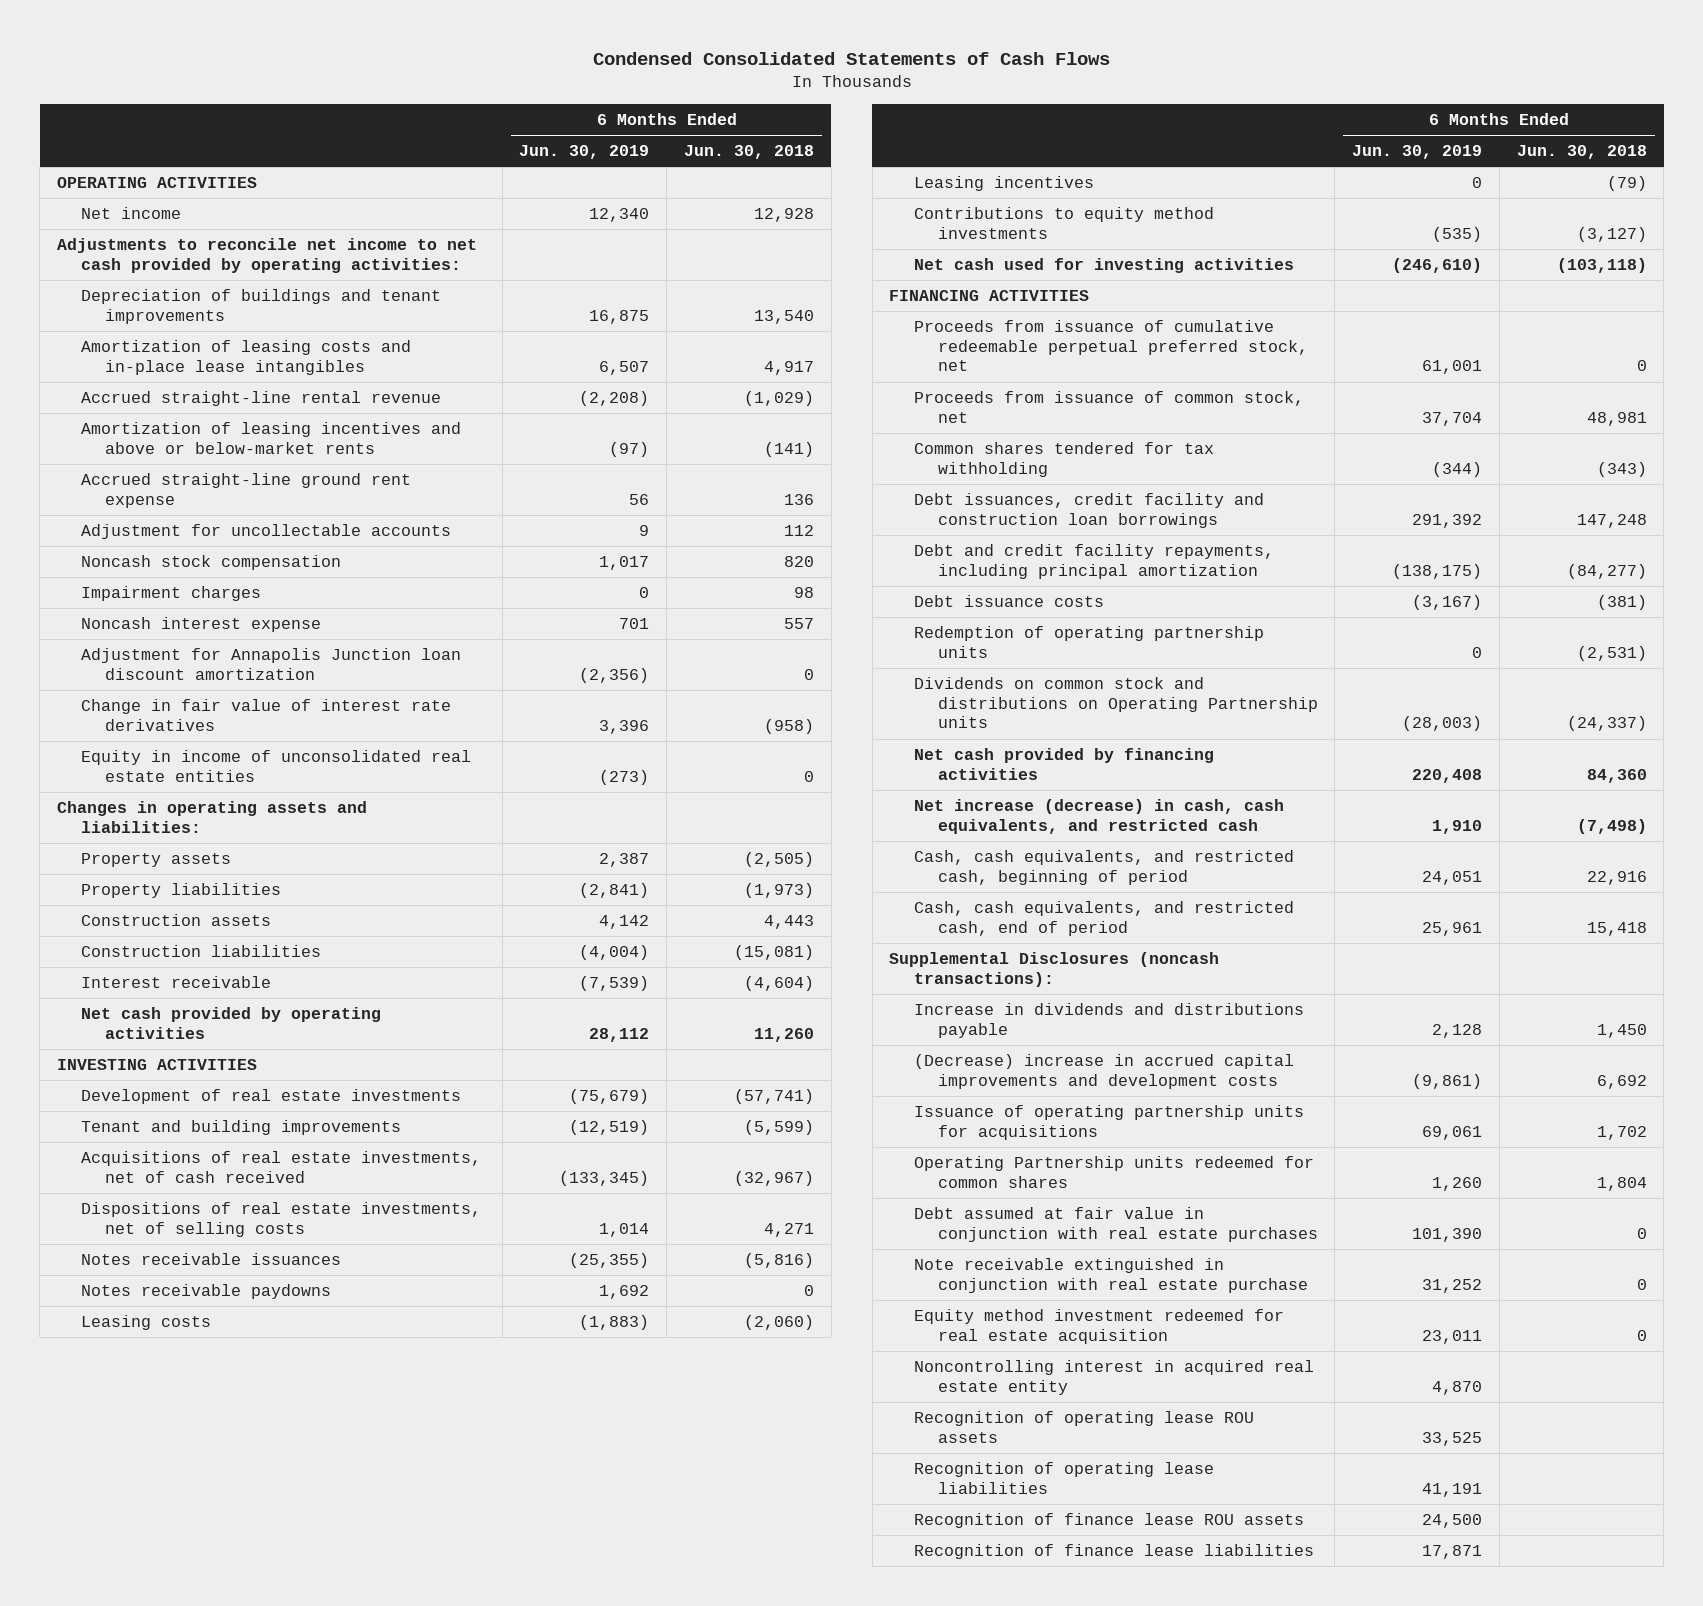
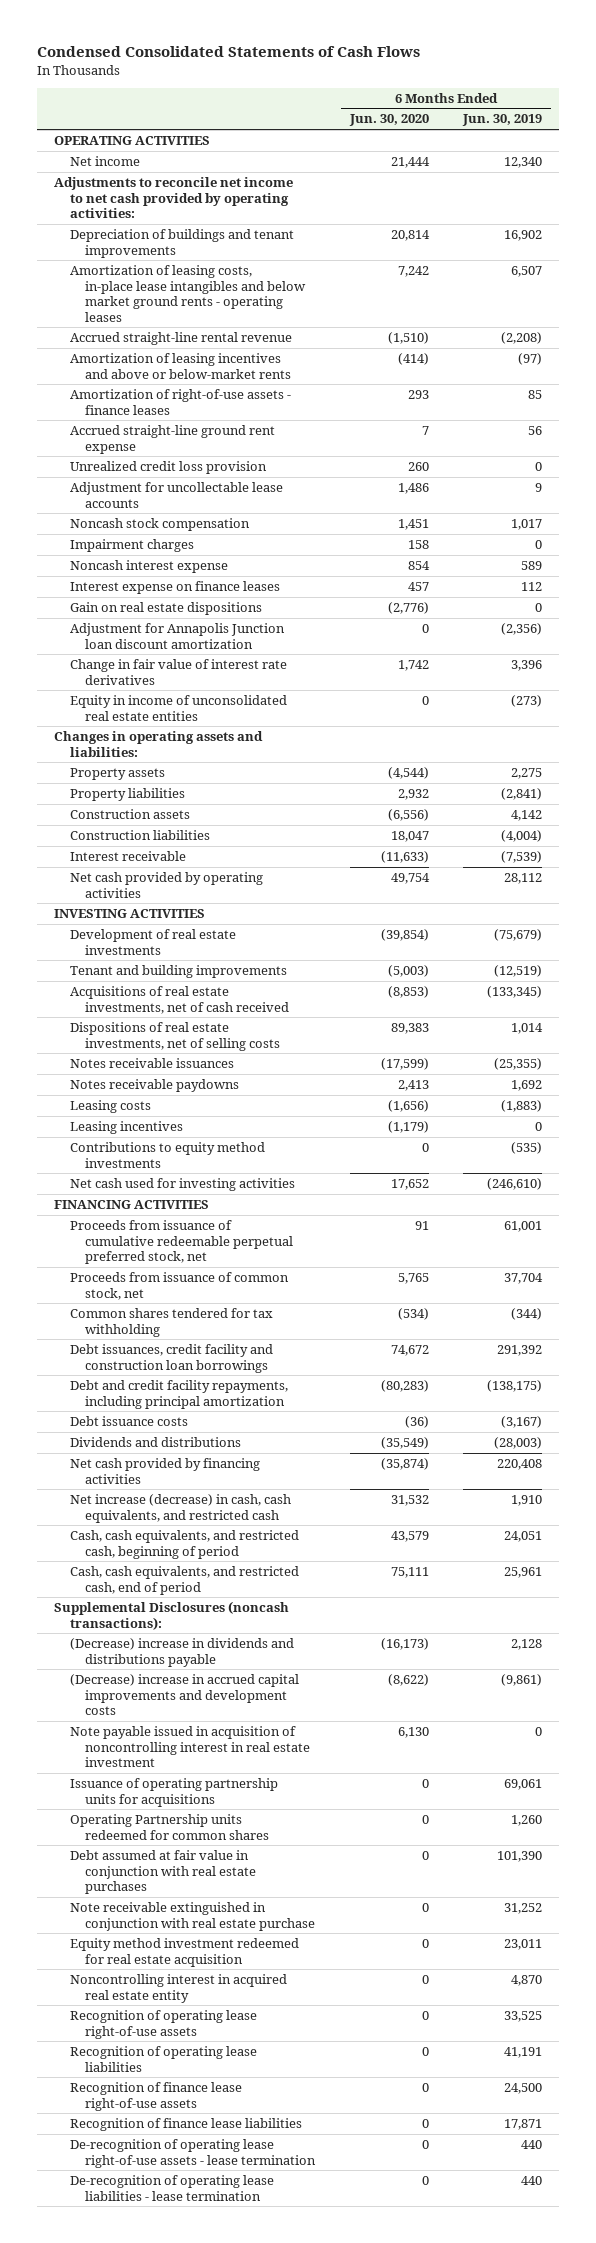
- | 6 Months Ended Jun. 30, 2019 | 6 Months Ended Jun. 30, 2018
+ | 6 Months Ended Jun. 30, 2020 | 6 Months Ended Jun. 30, 2019
- Depreciation of buildings and tenant improvements | 16,875 | 13,540
- Amortization of leasing costs and in-place lease intangibles | 6,507 | 4,917
+ Depreciation of buildings and tenant improvements | 20,814 | 16,902
+ Amortization of leasing costs, in-place lease intangibles and below market ground rents - operating leases | 7,242 | 6,507
+ Amortization of right-of-use assets - finance leases | 293 | 85
- Adjustment for uncollectable accounts | 9 | 112
+ Unrealized credit loss provision | 260 | 0
+ Adjustment for uncollectable lease accounts | 1,486 | 9
- Noncash interest expense | 701 | 557
+ Noncash interest expense | 854 | 589
+ Interest expense on finance leases | 457 | 112
+ Gain on real estate dispositions | (2,776) | 0
- Property assets | 2,387 | (2,505)
+ Property assets | (4,544) | 2,275
- Redemption of operating partnership units | 0 | (2,531)
- Dividends on common stock and distributions on Operating Partnership units | (28,003) | (24,337)
+ Dividends and distributions | (35,549) | (28,003)
- Increase in dividends and distributions payable | 2,128 | 1,450
+ (Decrease) increase in dividends and distributions payable | (16,173) | 2,128
+ Note payable issued in acquisition of noncontrolling interest in real estate investment | 6,130 | 0
- Recognition of operating lease ROU assets | 33,525 |
+ Recognition of operating lease right-of-use assets | 0 | 33,525
- Recognition of finance lease ROU assets | 24,500 |
+ Recognition of finance lease right-of-use assets | 0 | 24,500
+ De-recognition of operating lease right-of-use assets - lease termination | 0 | 440
+ De-recognition of operating lease liabilities - lease termination | 0 | 440

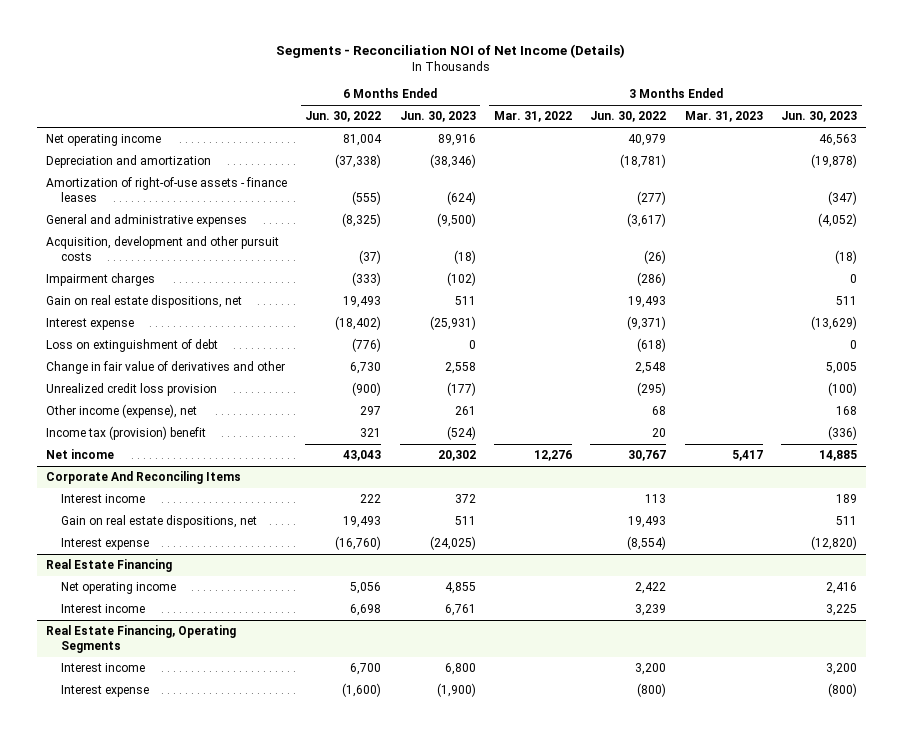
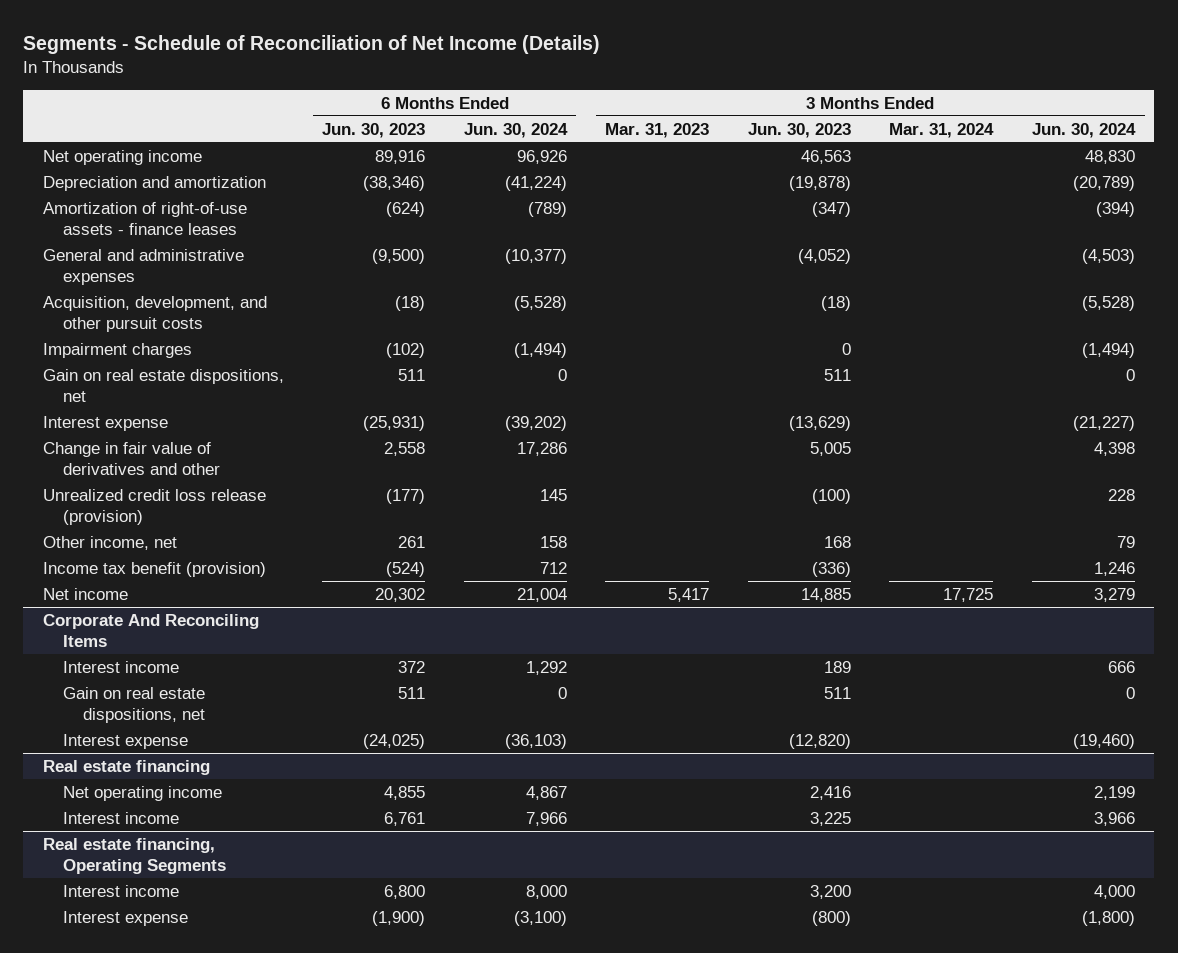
- Segments - Reconciliation NOI of Net Income (Details)
+ Segments - Schedule of Reconciliation of Net Income (Details)
- | 6 Months Ended Jun. 30, 2022 | 6 Months Ended Jun. 30, 2023 | 3 Months Ended Mar. 31, 2022 | 3 Months Ended Jun. 30, 2022 | 3 Months Ended Mar. 31, 2023 | 3 Months Ended Jun. 30, 2023
+ | 6 Months Ended Jun. 30, 2023 | 6 Months Ended Jun. 30, 2024 | 3 Months Ended Mar. 31, 2023 | 3 Months Ended Jun. 30, 2023 | 3 Months Ended Mar. 31, 2024 | 3 Months Ended Jun. 30, 2024
- Acquisition, development and other pursuit costs | (37) | (18) | | (26) | | (18)
+ Acquisition, development, and other pursuit costs | (18) | (5,528) | | (18) | | (5,528)
- Loss on extinguishment of debt | (776) | 0 | | (618) | | 0
- Unrealized credit loss provision | (900) | (177) | | (295) | | (100)
- Other income (expense), net | 297 | 261 | | 68 | | 168
- Income tax (provision) benefit | 321 | (524) | | 20 | | (336)
+ Unrealized credit loss release (provision) | (177) | 145 | | (100) | | 228
+ Other income, net | 261 | 158 | | 168 | | 79
+ Income tax benefit (provision) | (524) | 712 | | (336) | | 1,246
- Real Estate Financing
+ Real estate financing
- Real Estate Financing, Operating Segments
+ Real estate financing, Operating Segments

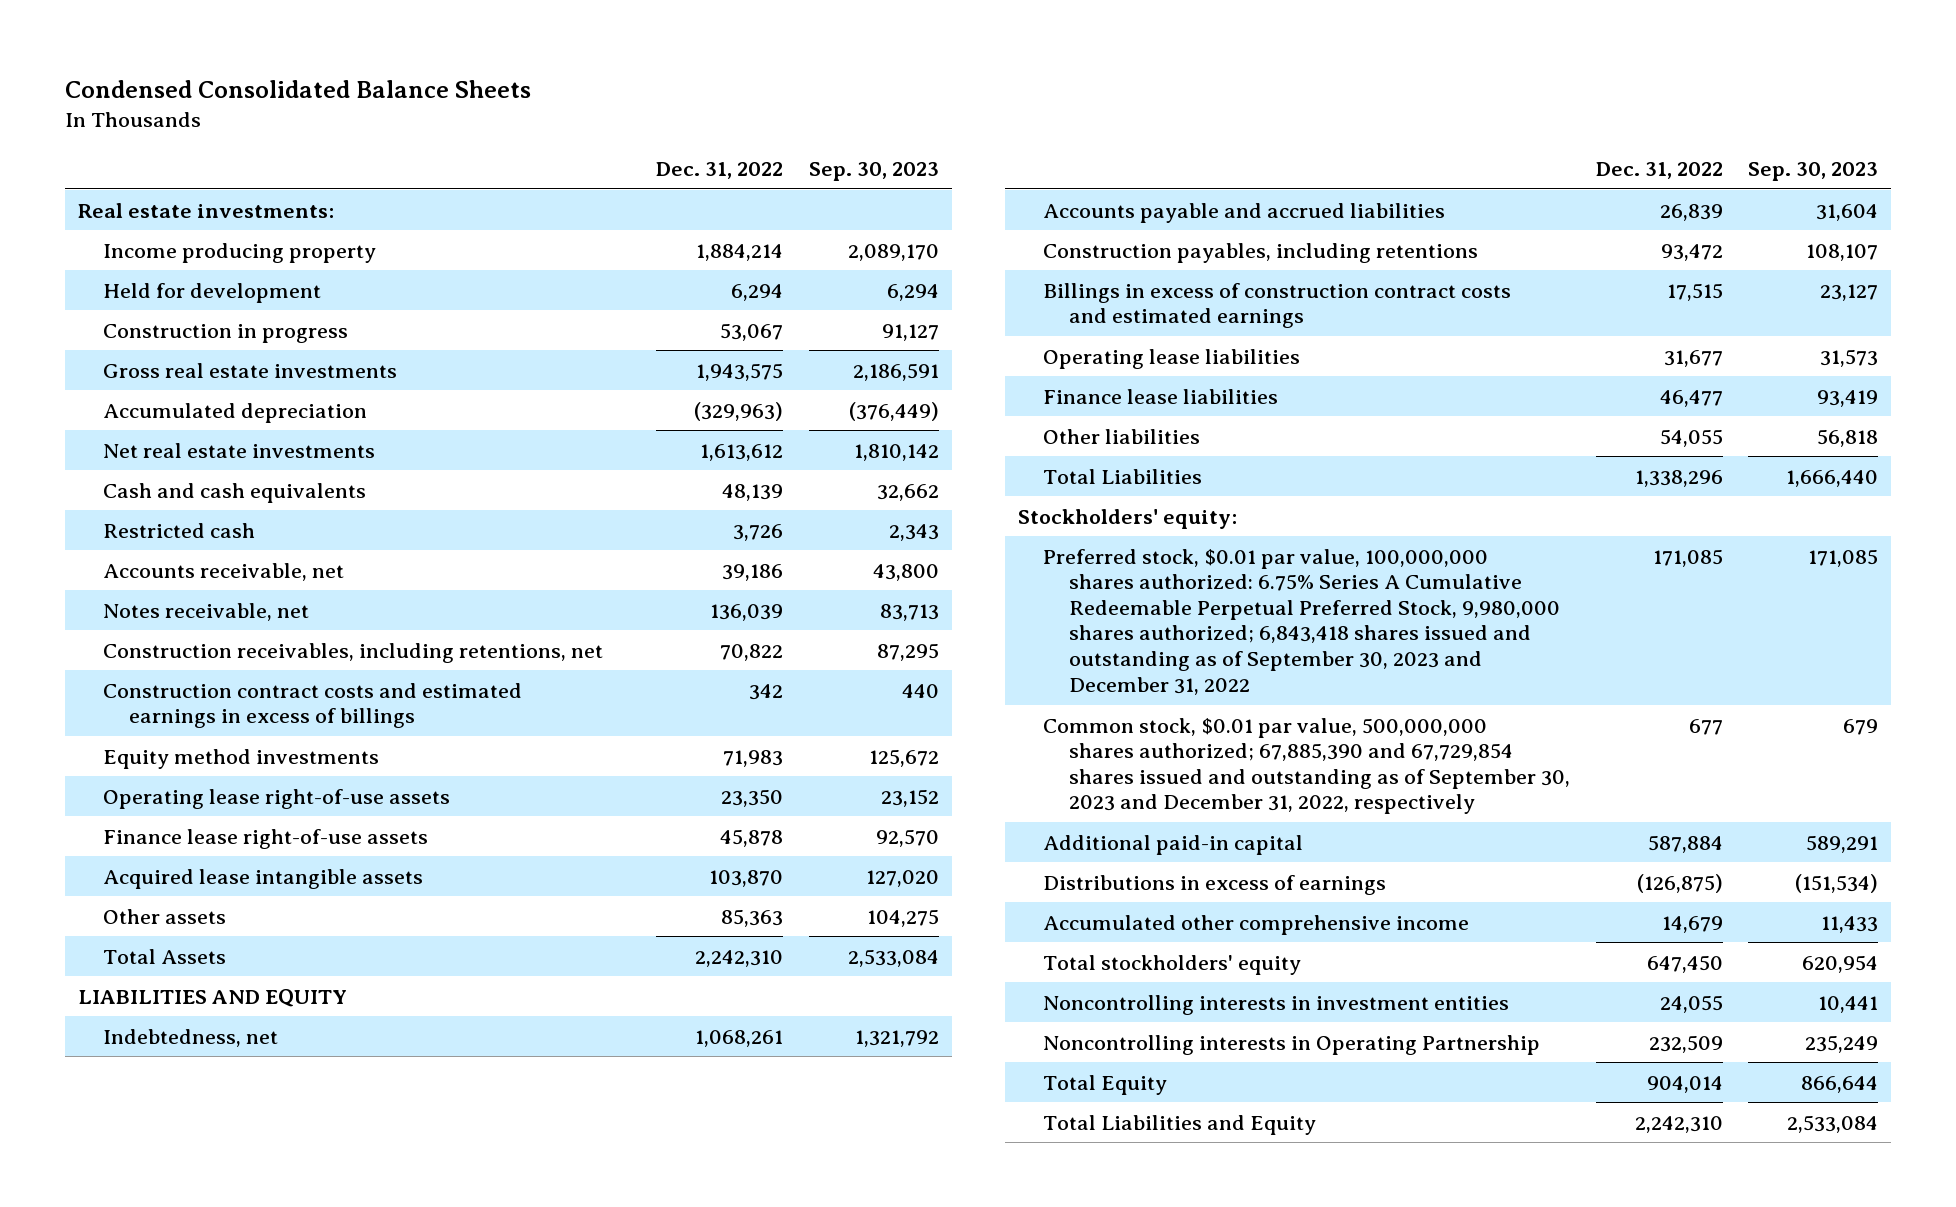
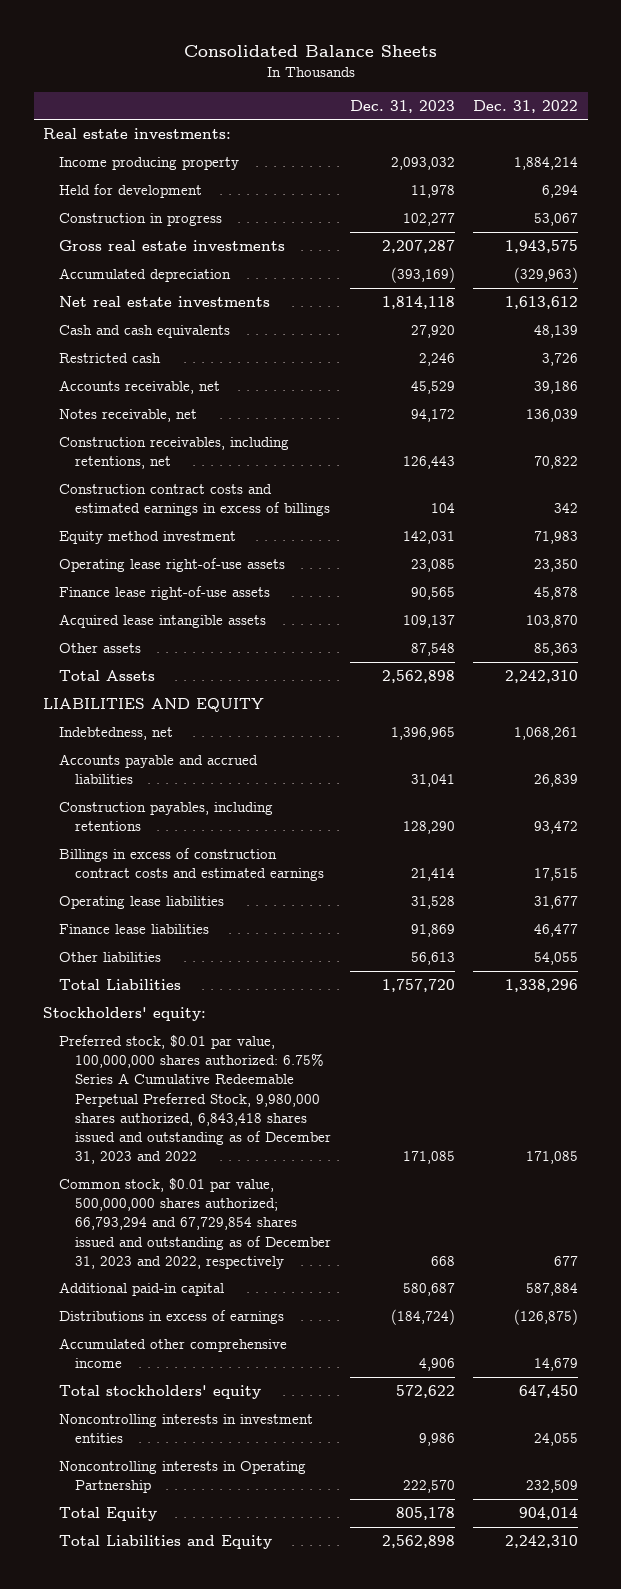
- Condensed Consolidated Balance Sheets
+ Consolidated Balance Sheets
- | Dec. 31, 2022 | Sep. 30, 2023
+ | Dec. 31, 2023 | Dec. 31, 2022
- Equity method investments | 71,983 | 125,672
+ Equity method investment | 142,031 | 71,983
- Preferred stock, $0.01 par value, 100,000,000 shares authorized: 6.75% Series A Cumulative Redeemable Perpetual Preferred Stock, 9,980,000 shares authorized; 6,843,418 shares issued and outstanding as of September 30, 2023 and December 31, 2022 | 171,085 | 171,085
- Common stock, $0.01 par value, 500,000,000 shares authorized; 67,885,390 and 67,729,854 shares issued and outstanding as of September 30, 2023 and December 31, 2022, respectively | 677 | 679
+ Preferred stock, $0.01 par value, 100,000,000 shares authorized: 6.75% Series A Cumulative Redeemable Perpetual Preferred Stock, 9,980,000 shares authorized, 6,843,418 shares issued and outstanding as of December 31, 2023 and 2022 | 171,085 | 171,085
+ Common stock, $0.01 par value, 500,000,000 shares authorized; 66,793,294 and 67,729,854 shares issued and outstanding as of December 31, 2023 and 2022, respectively | 668 | 677

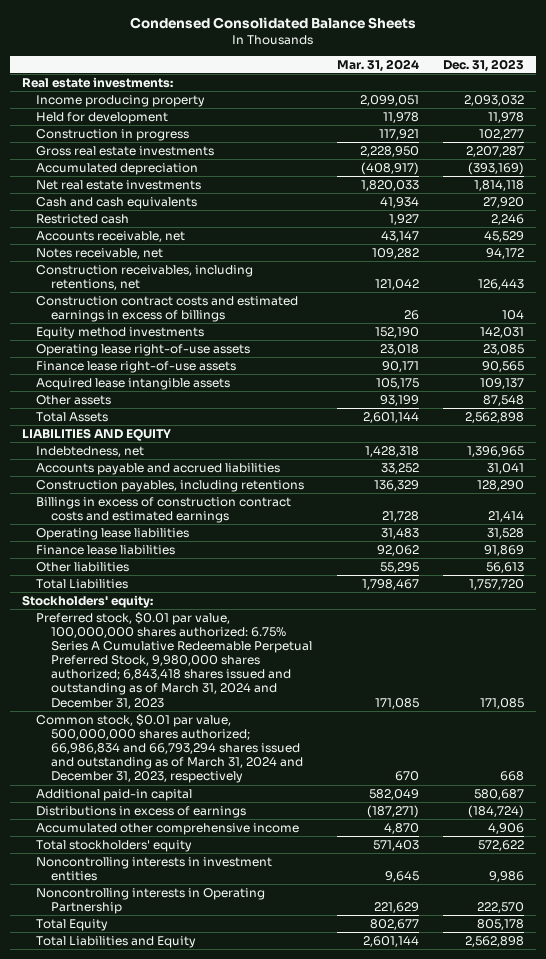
- Consolidated Balance Sheets
+ Condensed Consolidated Balance Sheets
- | Dec. 31, 2023 | Dec. 31, 2022
+ | Mar. 31, 2024 | Dec. 31, 2023
- Equity method investment | 142,031 | 71,983
+ Equity method investments | 152,190 | 142,031
- Preferred stock, $0.01 par value, 100,000,000 shares authorized: 6.75% Series A Cumulative Redeemable Perpetual Preferred Stock, 9,980,000 shares authorized, 6,843,418 shares issued and outstanding as of December 31, 2023 and 2022 | 171,085 | 171,085
- Common stock, $0.01 par value, 500,000,000 shares authorized; 66,793,294 and 67,729,854 shares issued and outstanding as of December 31, 2023 and 2022, respectively | 668 | 677
+ Preferred stock, $0.01 par value, 100,000,000 shares authorized: 6.75% Series A Cumulative Redeemable Perpetual Preferred Stock, 9,980,000 shares authorized; 6,843,418 shares issued and outstanding as of March 31, 2024 and December 31, 2023 | 171,085 | 171,085
+ Common stock, $0.01 par value, 500,000,000 shares authorized; 66,986,834 and 66,793,294 shares issued and outstanding as of March 31, 2024 and December 31, 2023, respectively | 670 | 668

